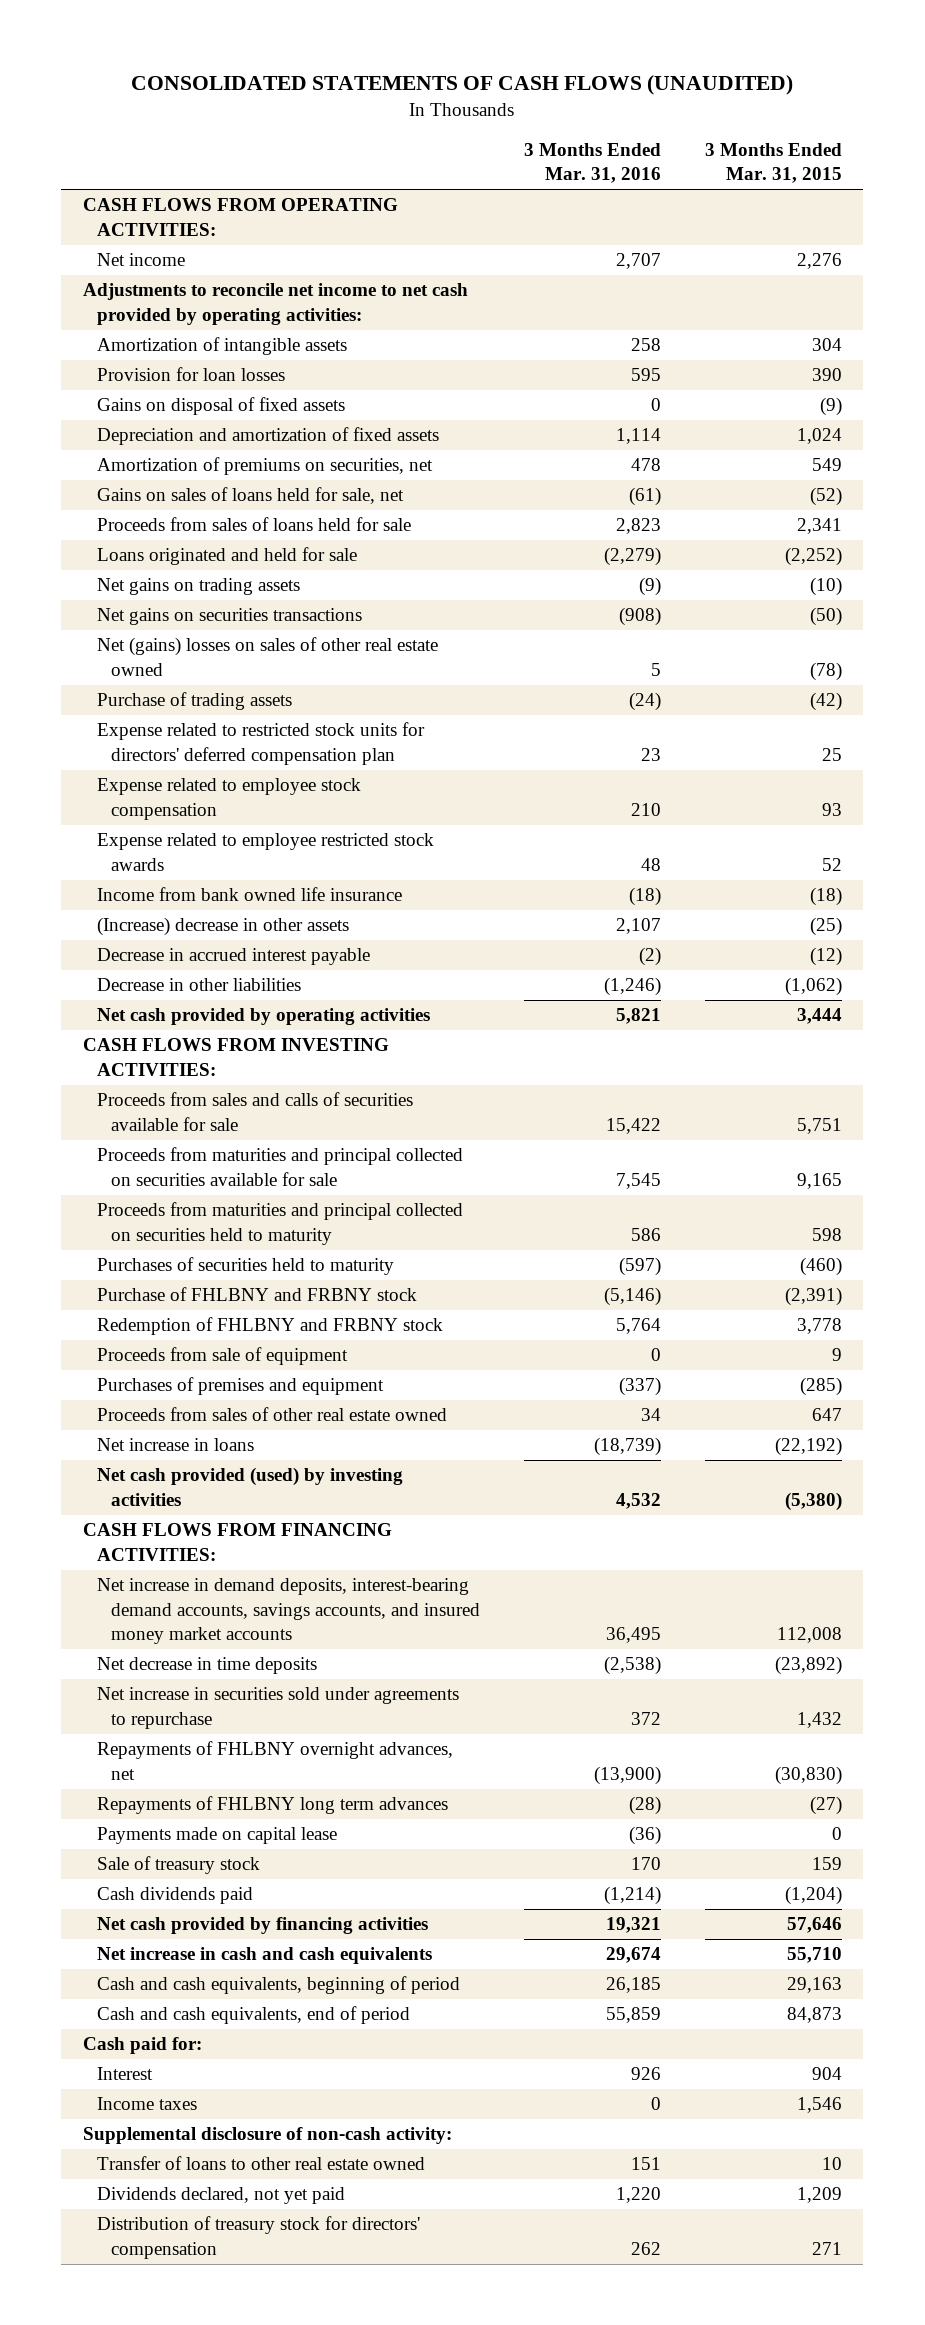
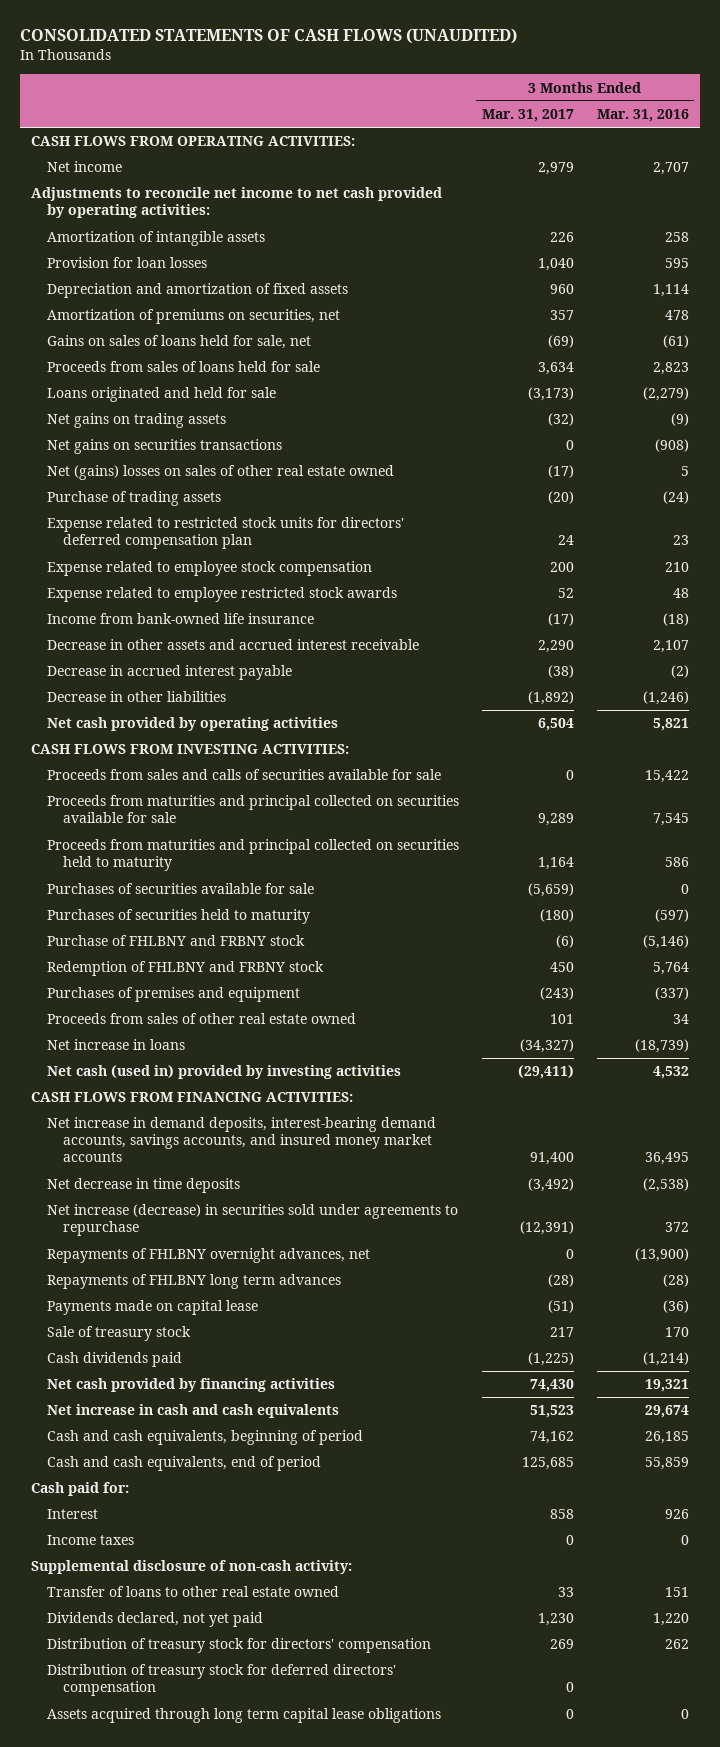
- | 3 Months Ended Mar. 31, 2016 | 3 Months Ended Mar. 31, 2015
+ | 3 Months Ended Mar. 31, 2017 | 3 Months Ended Mar. 31, 2016
- Gains on disposal of fixed assets | 0 | (9)
- Income from bank owned life insurance | (18) | (18)
- (Increase) decrease in other assets | 2,107 | (25)
+ Income from bank-owned life insurance | (17) | (18)
+ Decrease in other assets and accrued interest receivable | 2,290 | 2,107
+ Purchases of securities available for sale | (5,659) | 0
- Proceeds from sale of equipment | 0 | 9
- Net cash provided (used) by investing activities | 4,532 | (5,380)
+ Net cash (used in) provided by investing activities | (29,411) | 4,532
- Net increase in securities sold under agreements to repurchase | 372 | 1,432
+ Net increase (decrease) in securities sold under agreements to repurchase | (12,391) | 372
+ Distribution of treasury stock for deferred directors' compensation | 0 |
+ Assets acquired through long term capital lease obligations | 0 | 0

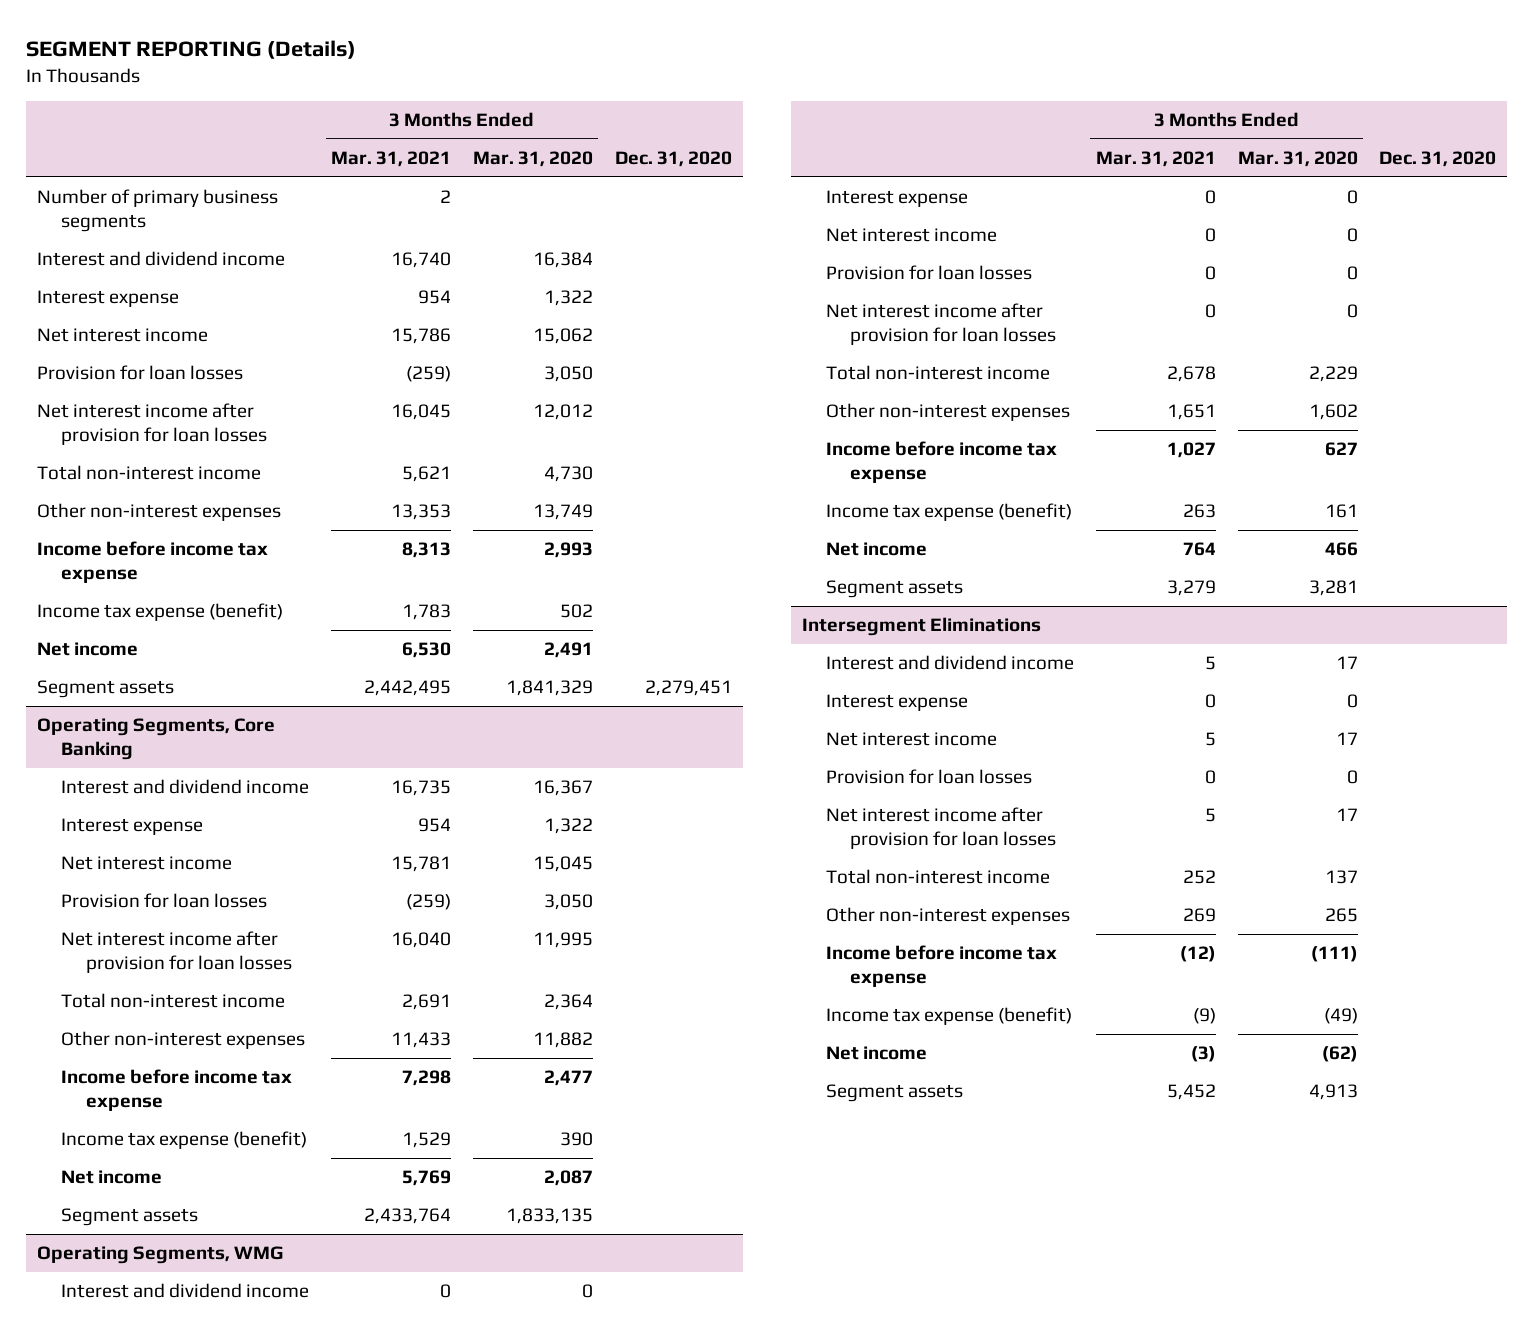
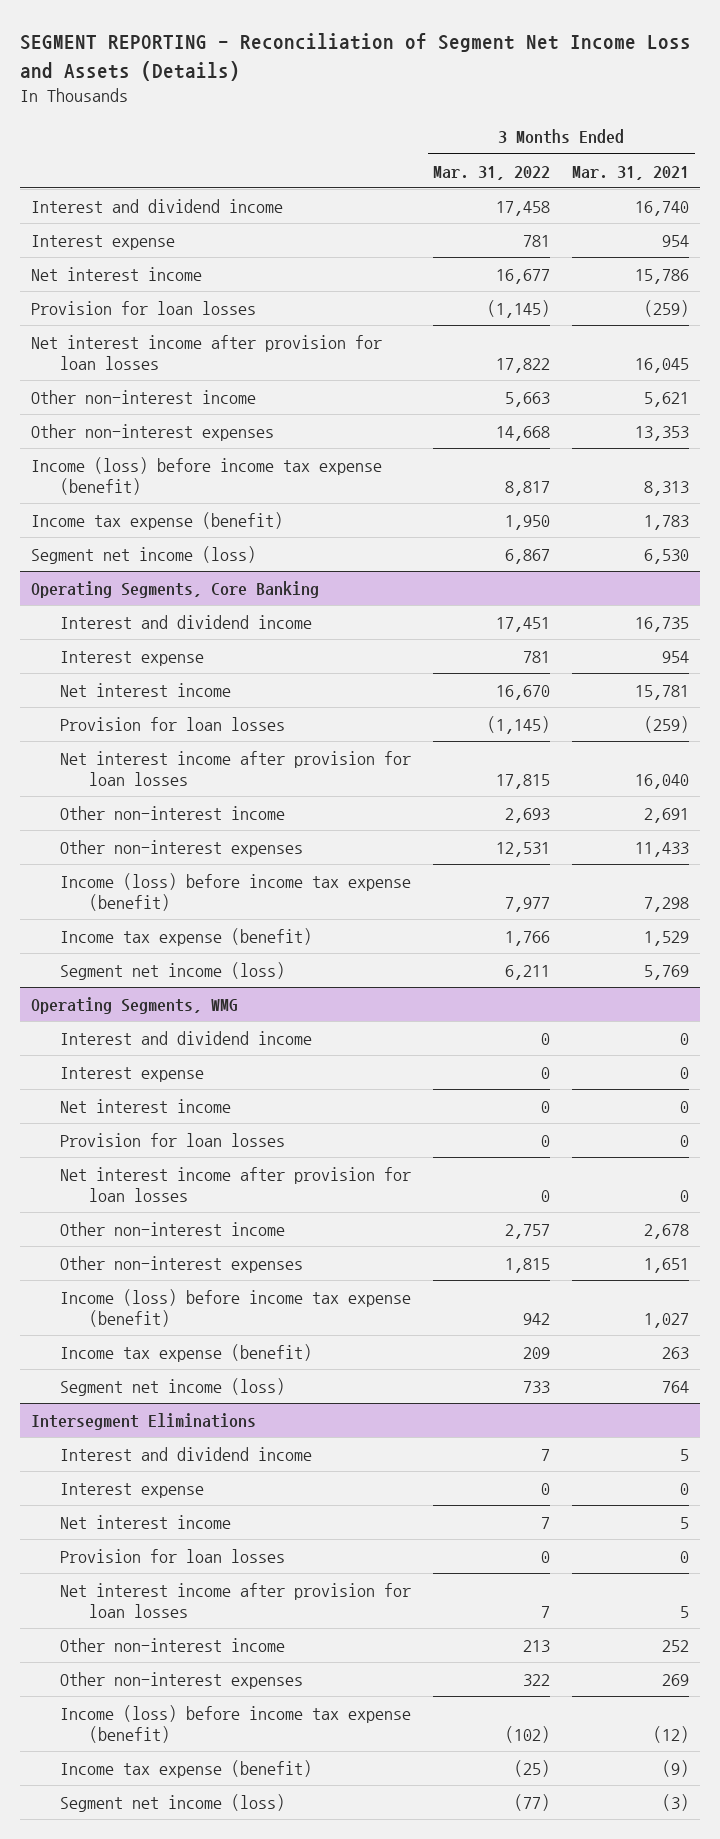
- SEGMENT REPORTING (Details)
+ SEGMENT REPORTING - Reconciliation of Segment Net Income Loss and Assets (Details)
- | 3 Months Ended Mar. 31, 2021 | 3 Months Ended Mar. 31, 2020 | Dec. 31, 2020
+ | 3 Months Ended Mar. 31, 2022 | 3 Months Ended Mar. 31, 2021
- Number of primary business segments | 2 | |
- Total non-interest income | 5,621 | 4,730 |
+ Other non-interest income | 5,663 | 5,621
- Income before income tax expense | 8,313 | 2,993 |
+ Income (loss) before income tax expense (benefit) | 8,817 | 8,313
- Net income | 6,530 | 2,491 |
- Segment assets | 2,442,495 | 1,841,329 | 2,279,451
+ Segment net income (loss) | 6,867 | 6,530
@ Operating Segments, Core Banking
- Total non-interest income | 2,691 | 2,364 |
+ Other non-interest income | 2,693 | 2,691
- Income before income tax expense | 7,298 | 2,477 |
+ Income (loss) before income tax expense (benefit) | 7,977 | 7,298
- Net income | 5,769 | 2,087 |
- Segment assets | 2,433,764 | 1,833,135 |
+ Segment net income (loss) | 6,211 | 5,769
@ Operating Segments, WMG
- Total non-interest income | 2,678 | 2,229 |
+ Other non-interest income | 2,757 | 2,678
- Income before income tax expense | 1,027 | 627 |
+ Income (loss) before income tax expense (benefit) | 942 | 1,027
- Net income | 764 | 466 |
- Segment assets | 3,279 | 3,281 |
+ Segment net income (loss) | 733 | 764
@ Intersegment Eliminations
- Total non-interest income | 252 | 137 |
+ Other non-interest income | 213 | 252
- Income before income tax expense | (12) | (111) |
+ Income (loss) before income tax expense (benefit) | (102) | (12)
- Net income | (3) | (62) |
- Segment assets | 5,452 | 4,913 |
+ Segment net income (loss) | (77) | (3)

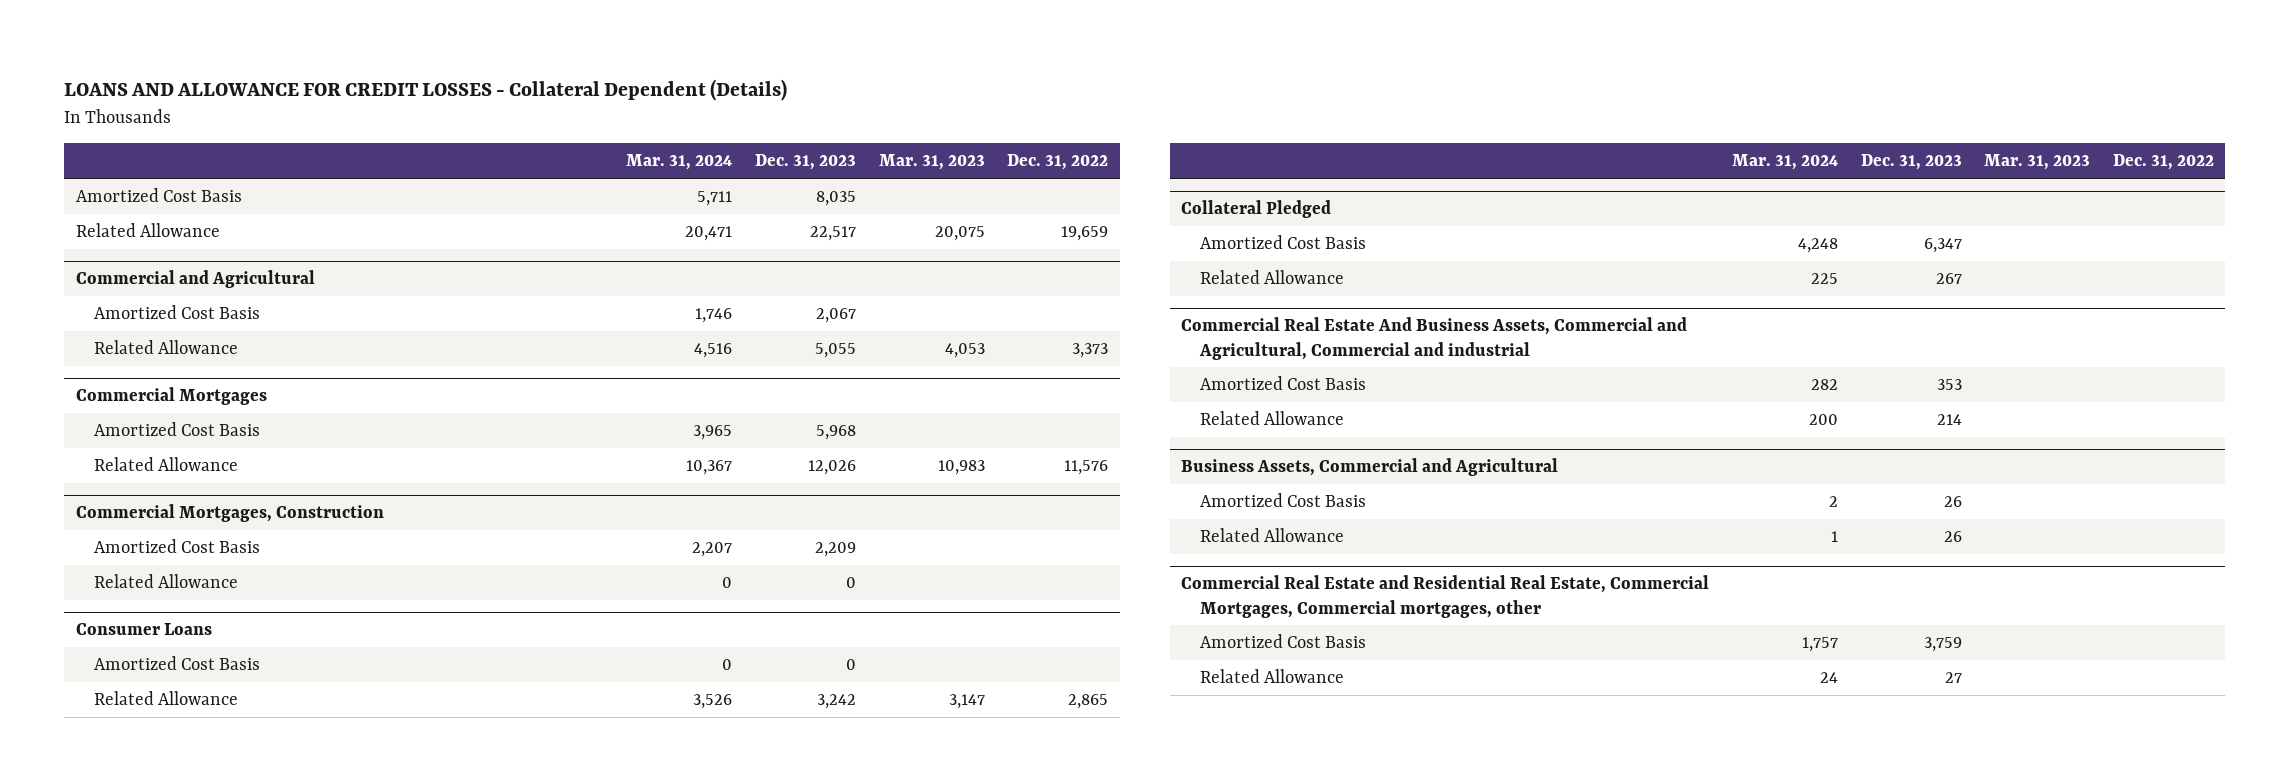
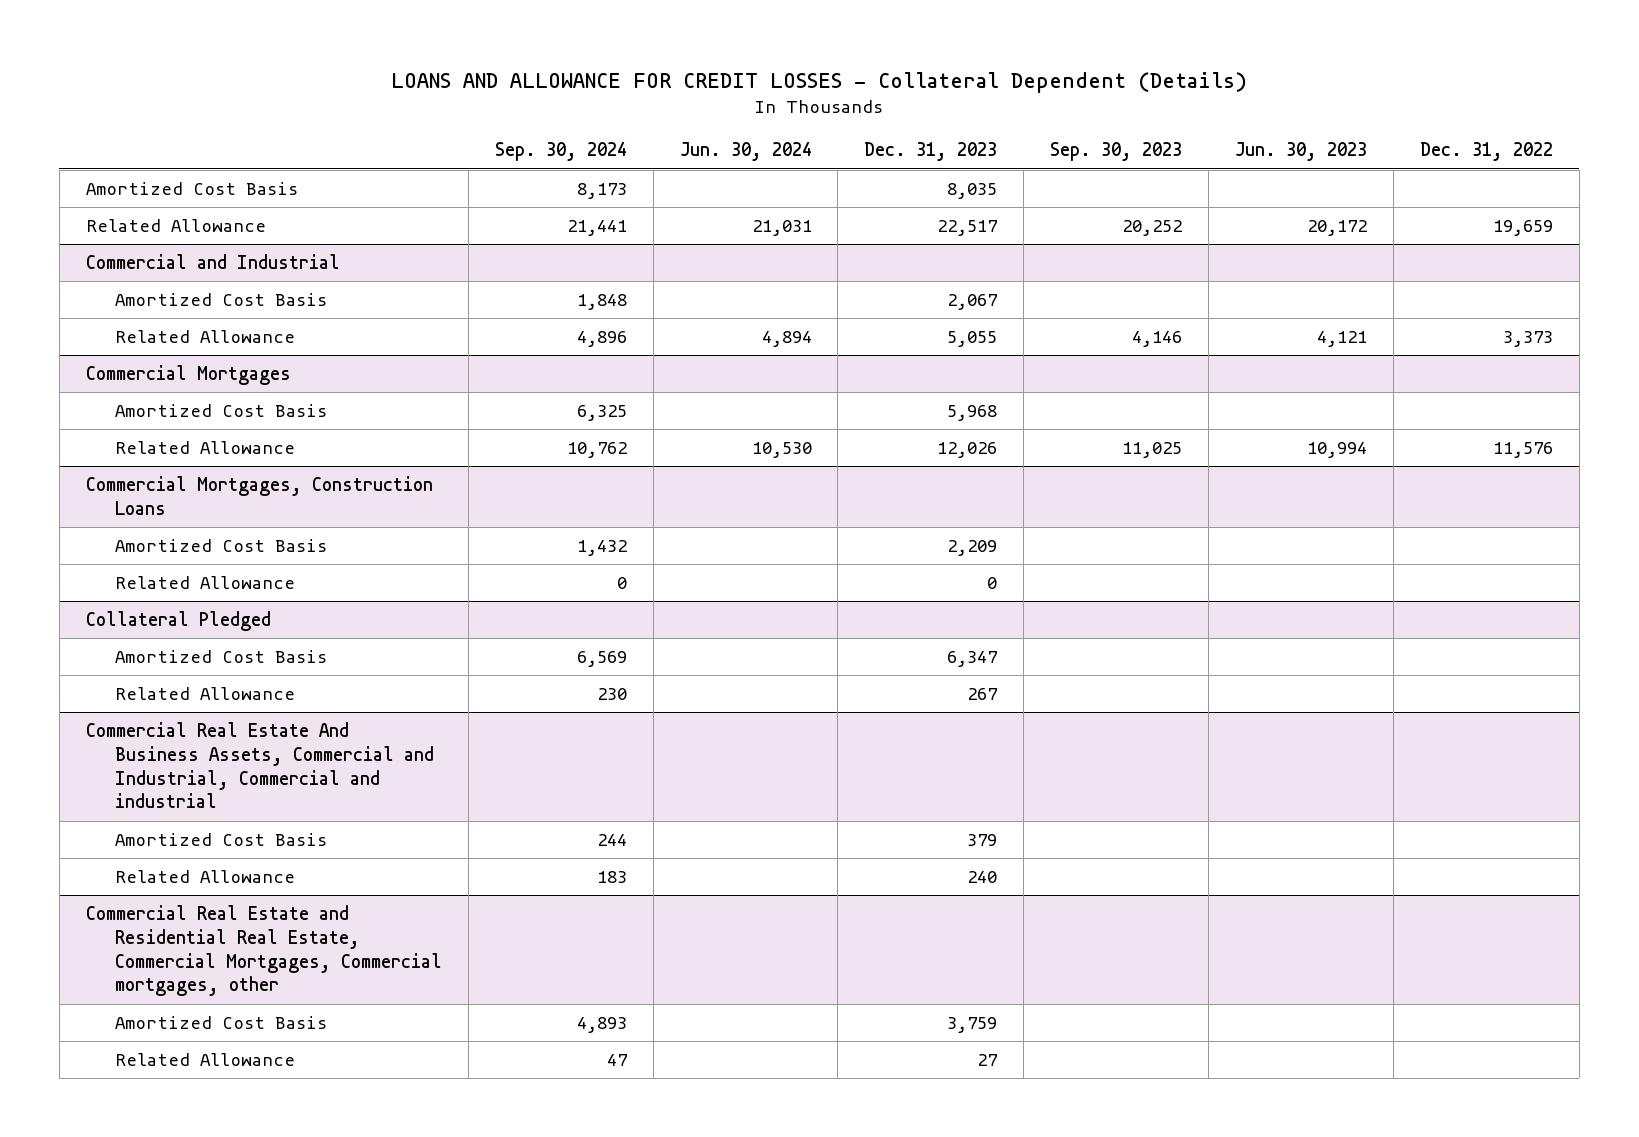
- | Mar. 31, 2024 | Dec. 31, 2023 | Mar. 31, 2023 | Dec. 31, 2022
+ | Sep. 30, 2024 | Jun. 30, 2024 | Dec. 31, 2023 | Sep. 30, 2023 | Jun. 30, 2023 | Dec. 31, 2022
- Commercial and Agricultural
+ Commercial and Industrial
- Commercial Mortgages, Construction
+ Commercial Mortgages, Construction Loans
- Consumer Loans
- Amortized Cost Basis | 0 | 0 | |
- Related Allowance | 3,526 | 3,242 | 3,147 | 2,865
- Commercial Real Estate And Business Assets, Commercial and Agricultural, Commercial and industrial
- Amortized Cost Basis | 282 | 353 | |
- Related Allowance | 200 | 214 | |
- Business Assets, Commercial and Agricultural
- Amortized Cost Basis | 2 | 26 | |
- Related Allowance | 1 | 26 | |
+ Commercial Real Estate And Business Assets, Commercial and Industrial, Commercial and industrial
+ Amortized Cost Basis | 244 | | 379 | | |
+ Related Allowance | 183 | | 240 | | |

